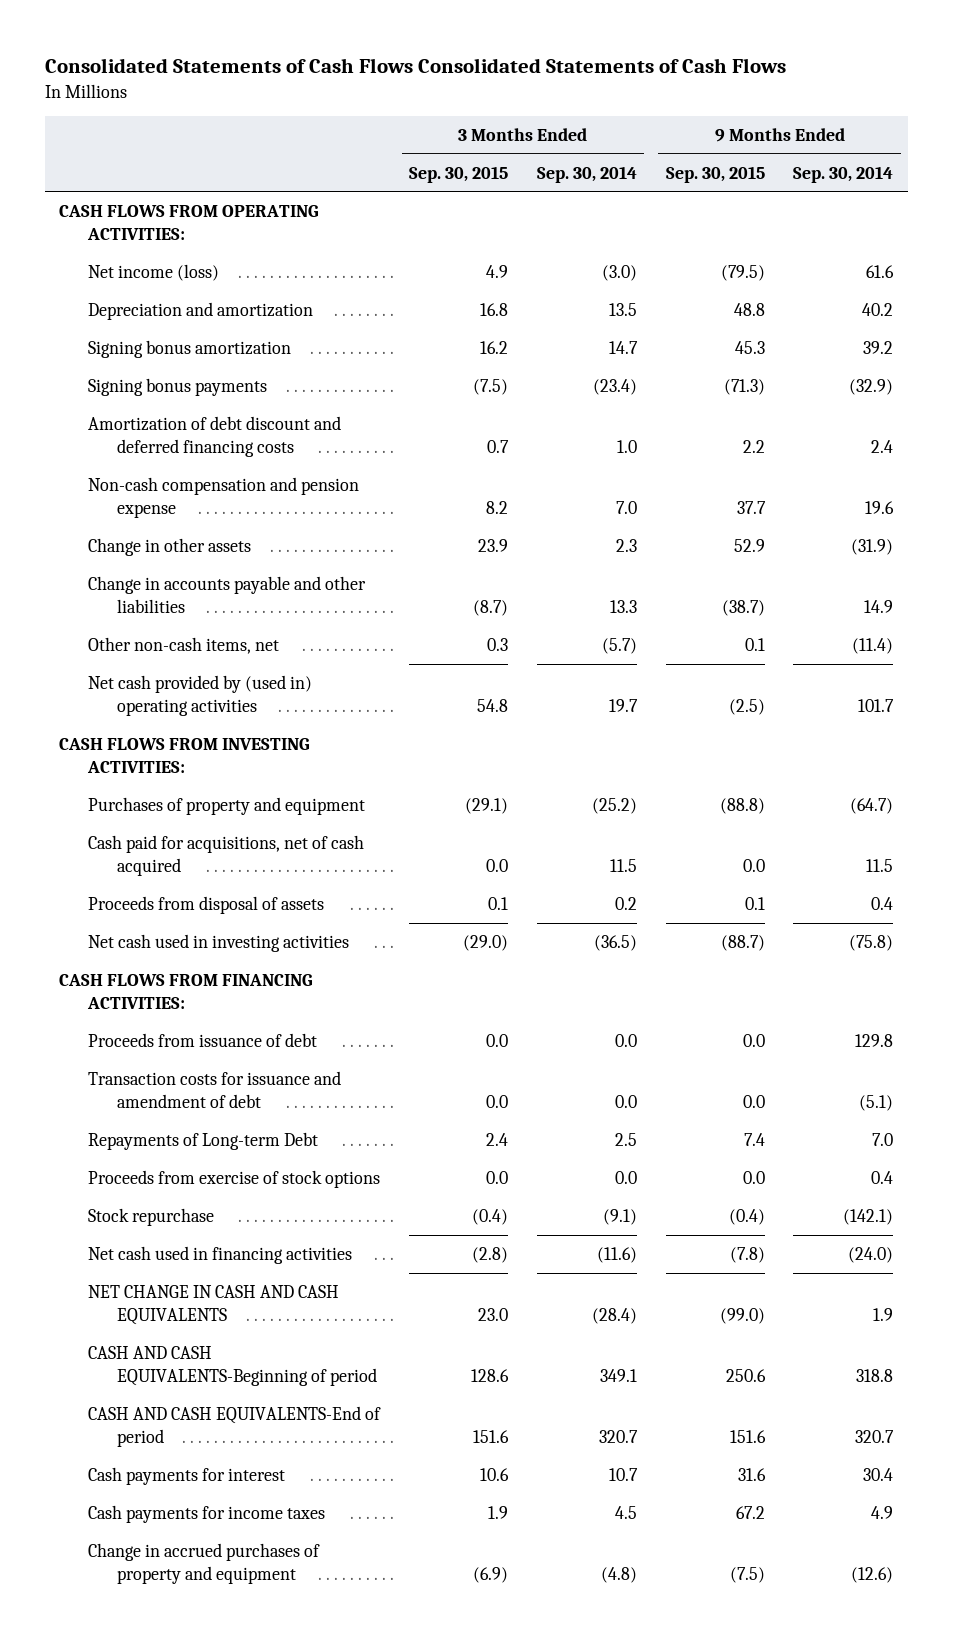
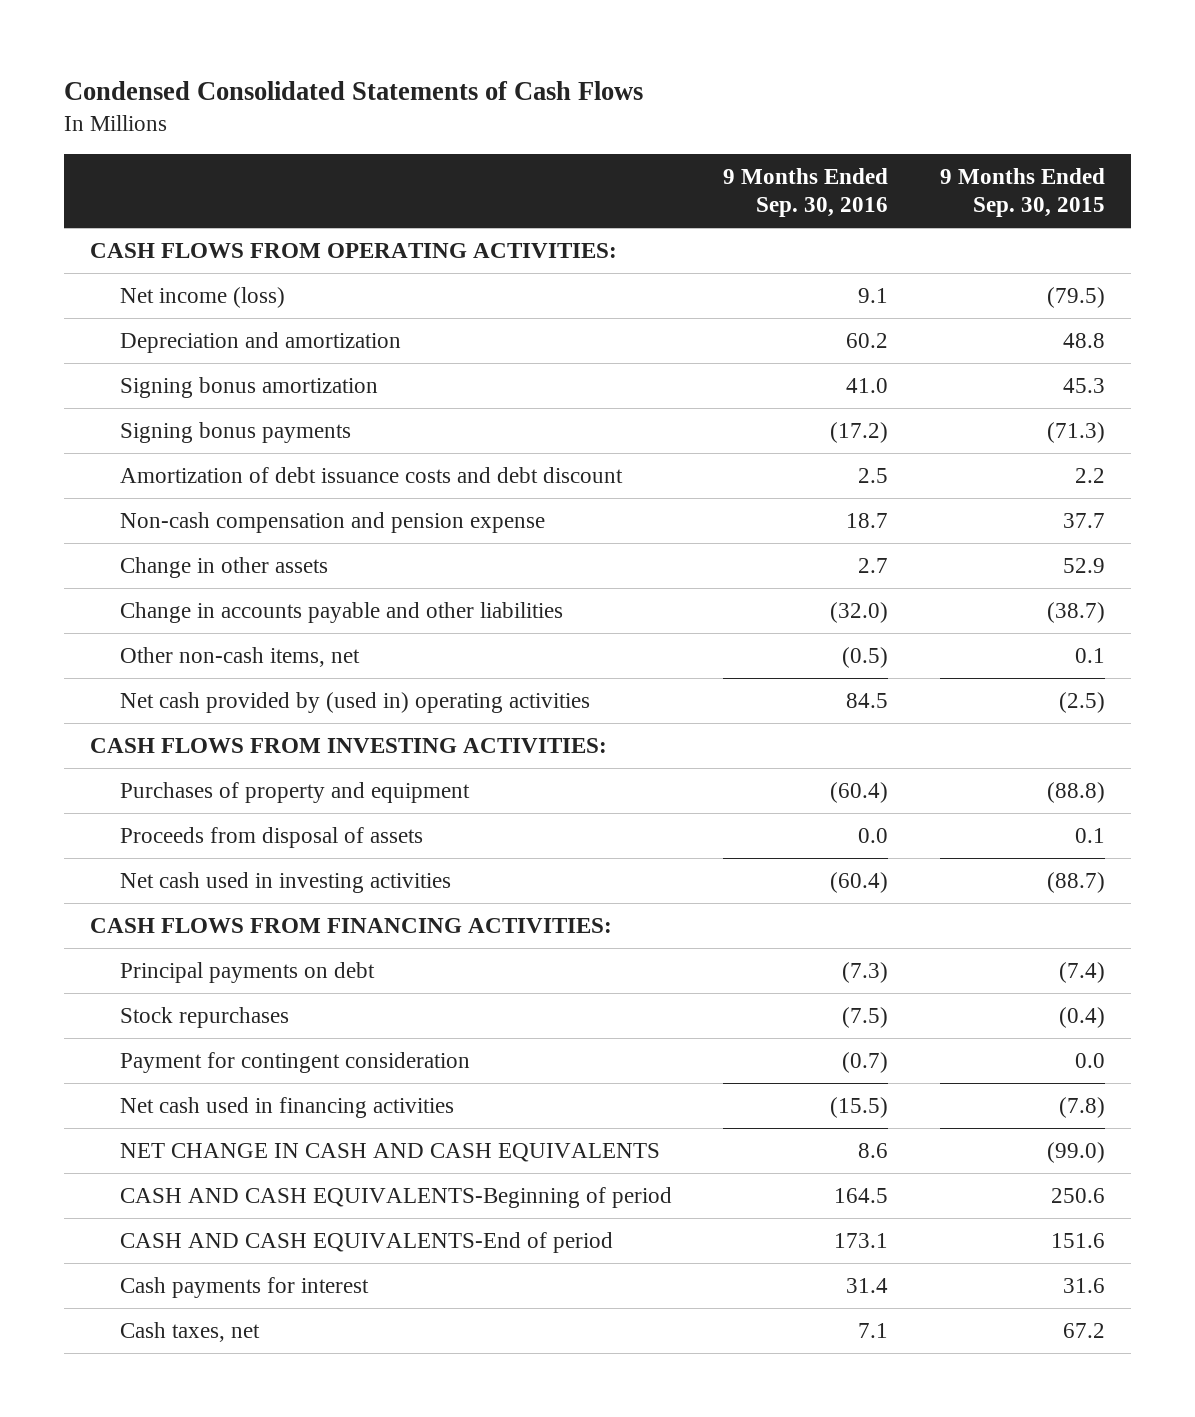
- Consolidated Statements of Cash Flows Consolidated Statements of Cash Flows
+ Condensed Consolidated Statements of Cash Flows
- | 3 Months Ended Sep. 30, 2015 | 3 Months Ended Sep. 30, 2014 | 9 Months Ended Sep. 30, 2015 | 9 Months Ended Sep. 30, 2014
+ | 9 Months Ended Sep. 30, 2016 | 9 Months Ended Sep. 30, 2015
- Amortization of debt discount and deferred financing costs | 0.7 | 1.0 | 2.2 | 2.4
+ Amortization of debt issuance costs and debt discount | 2.5 | 2.2
- Cash paid for acquisitions, net of cash acquired | 0.0 | 11.5 | 0.0 | 11.5
- Proceeds from issuance of debt | 0.0 | 0.0 | 0.0 | 129.8
- Transaction costs for issuance and amendment of debt | 0.0 | 0.0 | 0.0 | (5.1)
- Repayments of Long-term Debt | 2.4 | 2.5 | 7.4 | 7.0
- Proceeds from exercise of stock options | 0.0 | 0.0 | 0.0 | 0.4
- Stock repurchase | (0.4) | (9.1) | (0.4) | (142.1)
+ Principal payments on debt | (7.3) | (7.4)
+ Stock repurchases | (7.5) | (0.4)
+ Payment for contingent consideration | (0.7) | 0.0
- Cash payments for income taxes | 1.9 | 4.5 | 67.2 | 4.9
- Change in accrued purchases of property and equipment | (6.9) | (4.8) | (7.5) | (12.6)
+ Cash taxes, net | 7.1 | 67.2

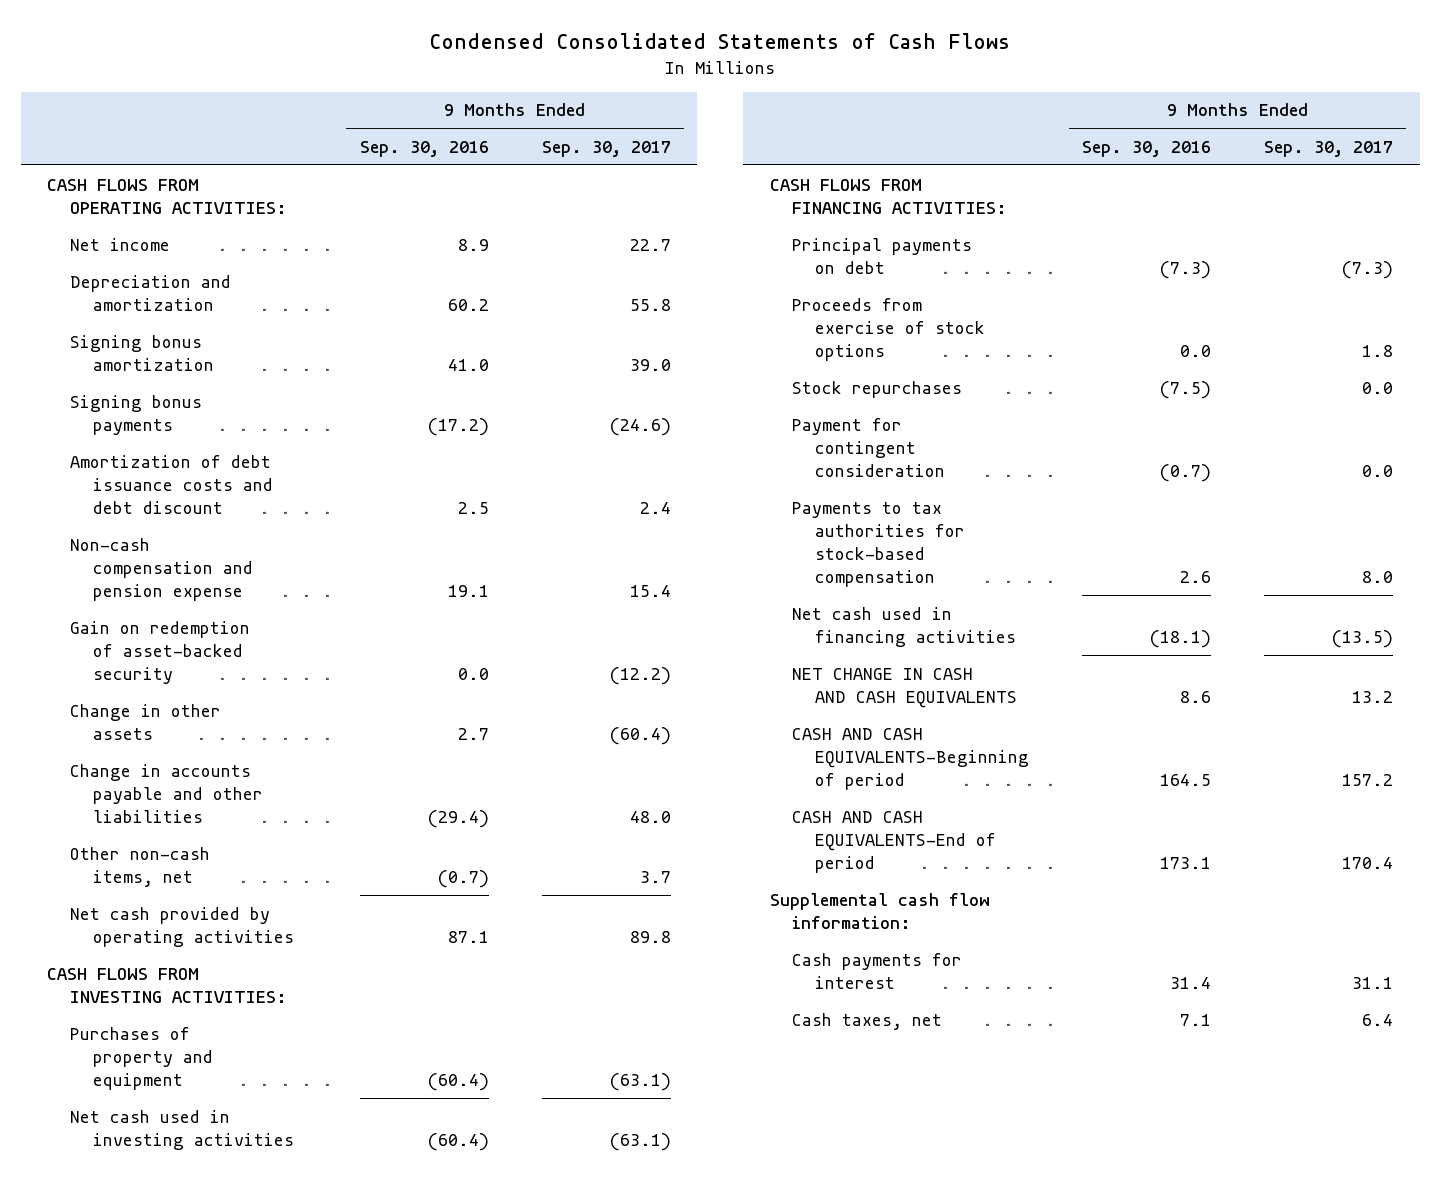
- | 9 Months Ended Sep. 30, 2016 | 9 Months Ended Sep. 30, 2015
+ | 9 Months Ended Sep. 30, 2016 | 9 Months Ended Sep. 30, 2017
- Net income (loss) | 9.1 | (79.5)
+ Net income | 8.9 | 22.7
- Non-cash compensation and pension expense | 18.7 | 37.7
+ Non-cash compensation and pension expense | 19.1 | 15.4
+ Gain on redemption of asset-backed security | 0.0 | (12.2)
- Change in accounts payable and other liabilities | (32.0) | (38.7)
- Other non-cash items, net | (0.5) | 0.1
- Net cash provided by (used in) operating activities | 84.5 | (2.5)
+ Change in accounts payable and other liabilities | (29.4) | 48.0
+ Other non-cash items, net | (0.7) | 3.7
+ Net cash provided by operating activities | 87.1 | 89.8
- Proceeds from disposal of assets | 0.0 | 0.1
+ Proceeds from exercise of stock options | 0.0 | 1.8
- Net cash used in financing activities | (15.5) | (7.8)
+ Payments to tax authorities for stock-based compensation | 2.6 | 8.0
+ Net cash used in financing activities | (18.1) | (13.5)
+ Supplemental cash flow information:

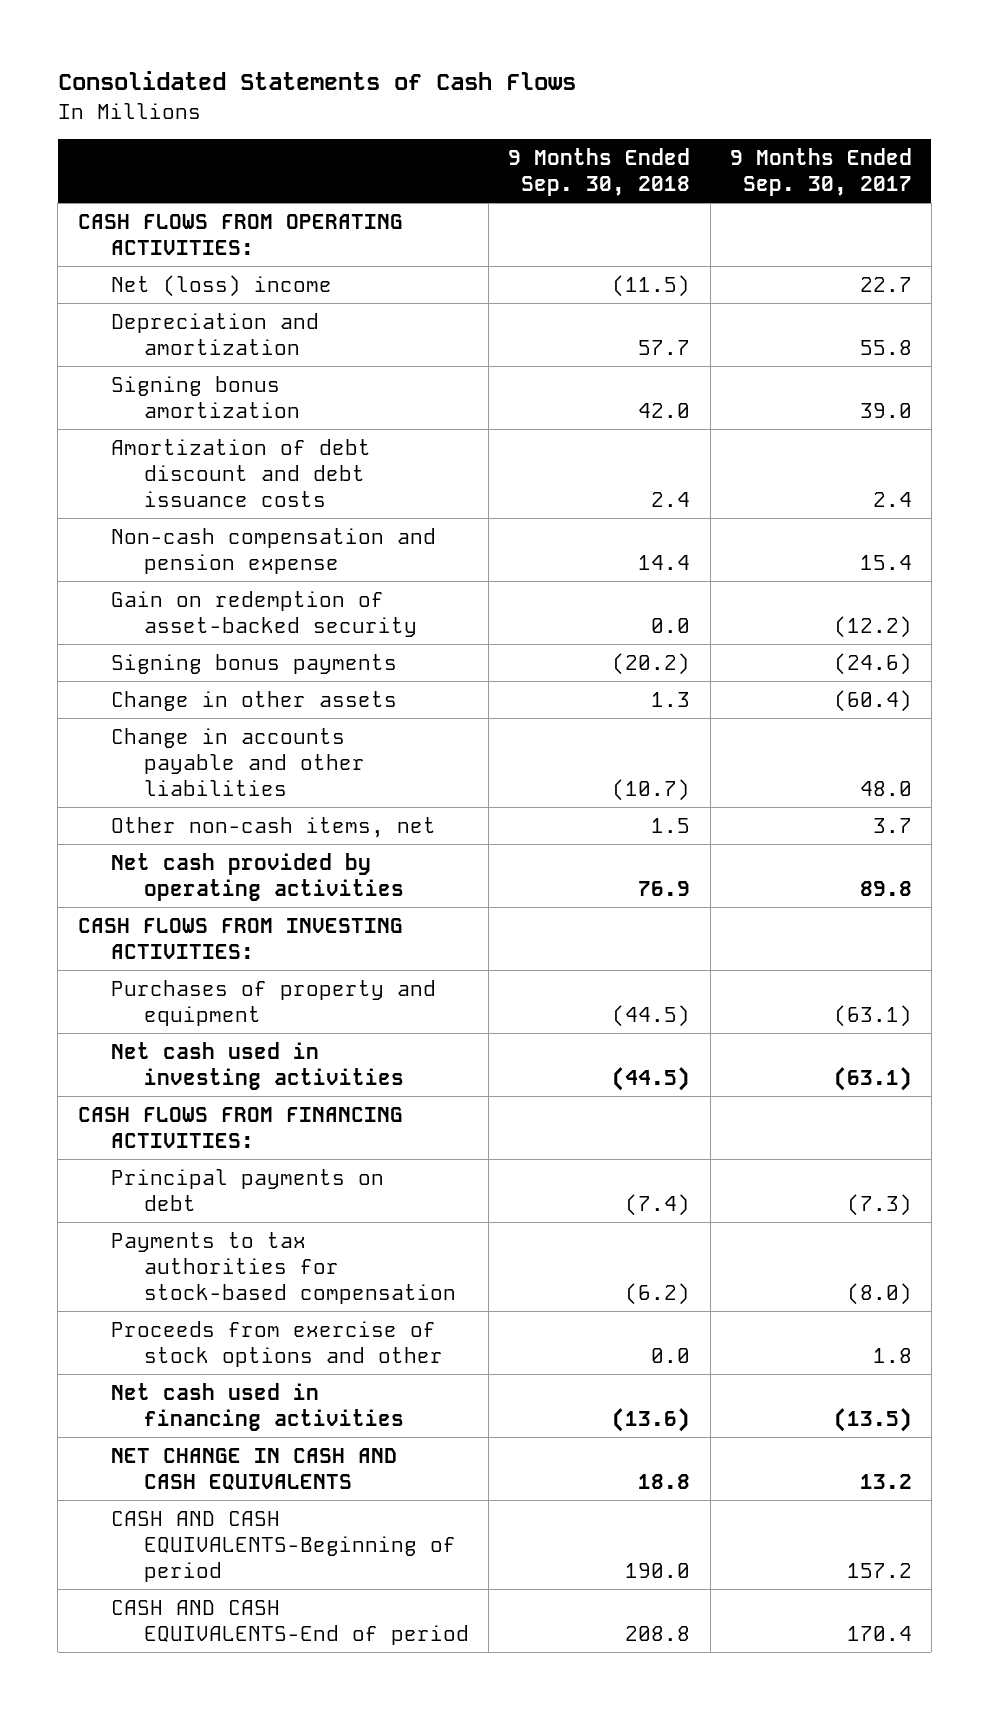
- Condensed Consolidated Statements of Cash Flows
+ Consolidated Statements of Cash Flows
- | 9 Months Ended Sep. 30, 2016 | 9 Months Ended Sep. 30, 2017
+ | 9 Months Ended Sep. 30, 2018 | 9 Months Ended Sep. 30, 2017
- Net income | 8.9 | 22.7
+ Net (loss) income | (11.5) | 22.7
- Amortization of debt issuance costs and debt discount | 2.5 | 2.4
+ Amortization of debt discount and debt issuance costs | 2.4 | 2.4
moved down: Signing bonus payments | (20.2) | (24.6)
- Proceeds from exercise of stock options | 0.0 | 1.8
- Stock repurchases | (7.5) | 0.0
- Payment for contingent consideration | (0.7) | 0.0
- Payments to tax authorities for stock-based compensation | 2.6 | 8.0
+ Payments to tax authorities for stock-based compensation | (6.2) | (8.0)
+ Proceeds from exercise of stock options and other | 0.0 | 1.8
- Supplemental cash flow information:
- Cash payments for interest | 31.4 | 31.1
- Cash taxes, net | 7.1 | 6.4

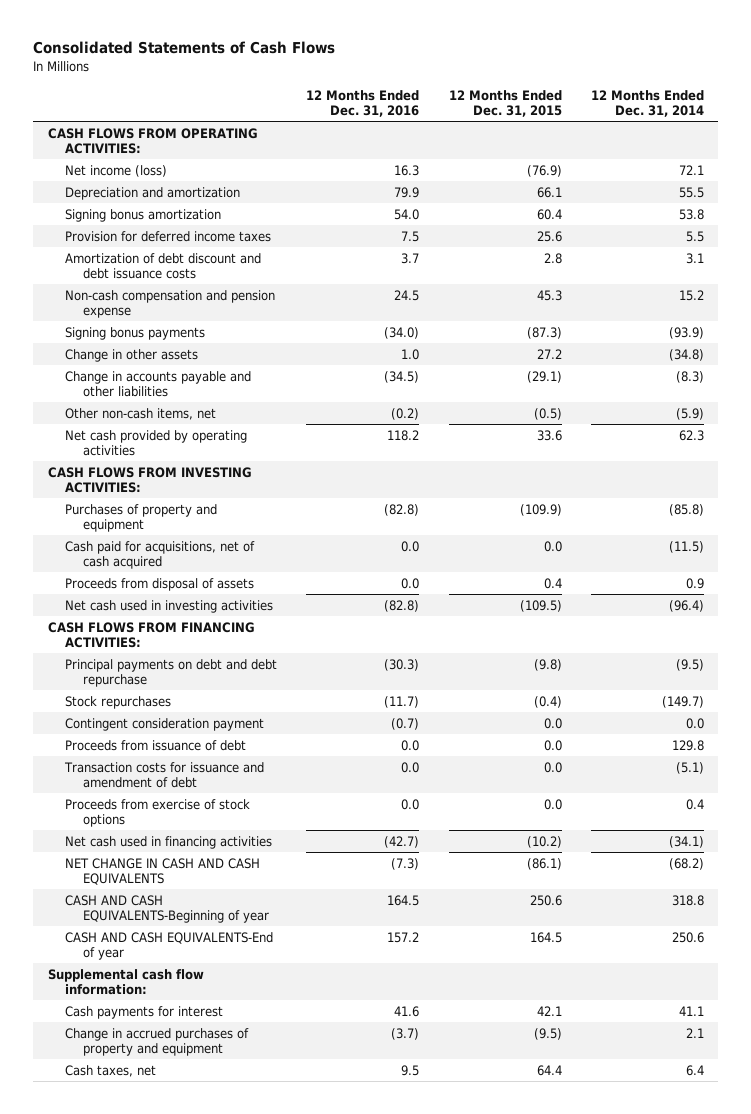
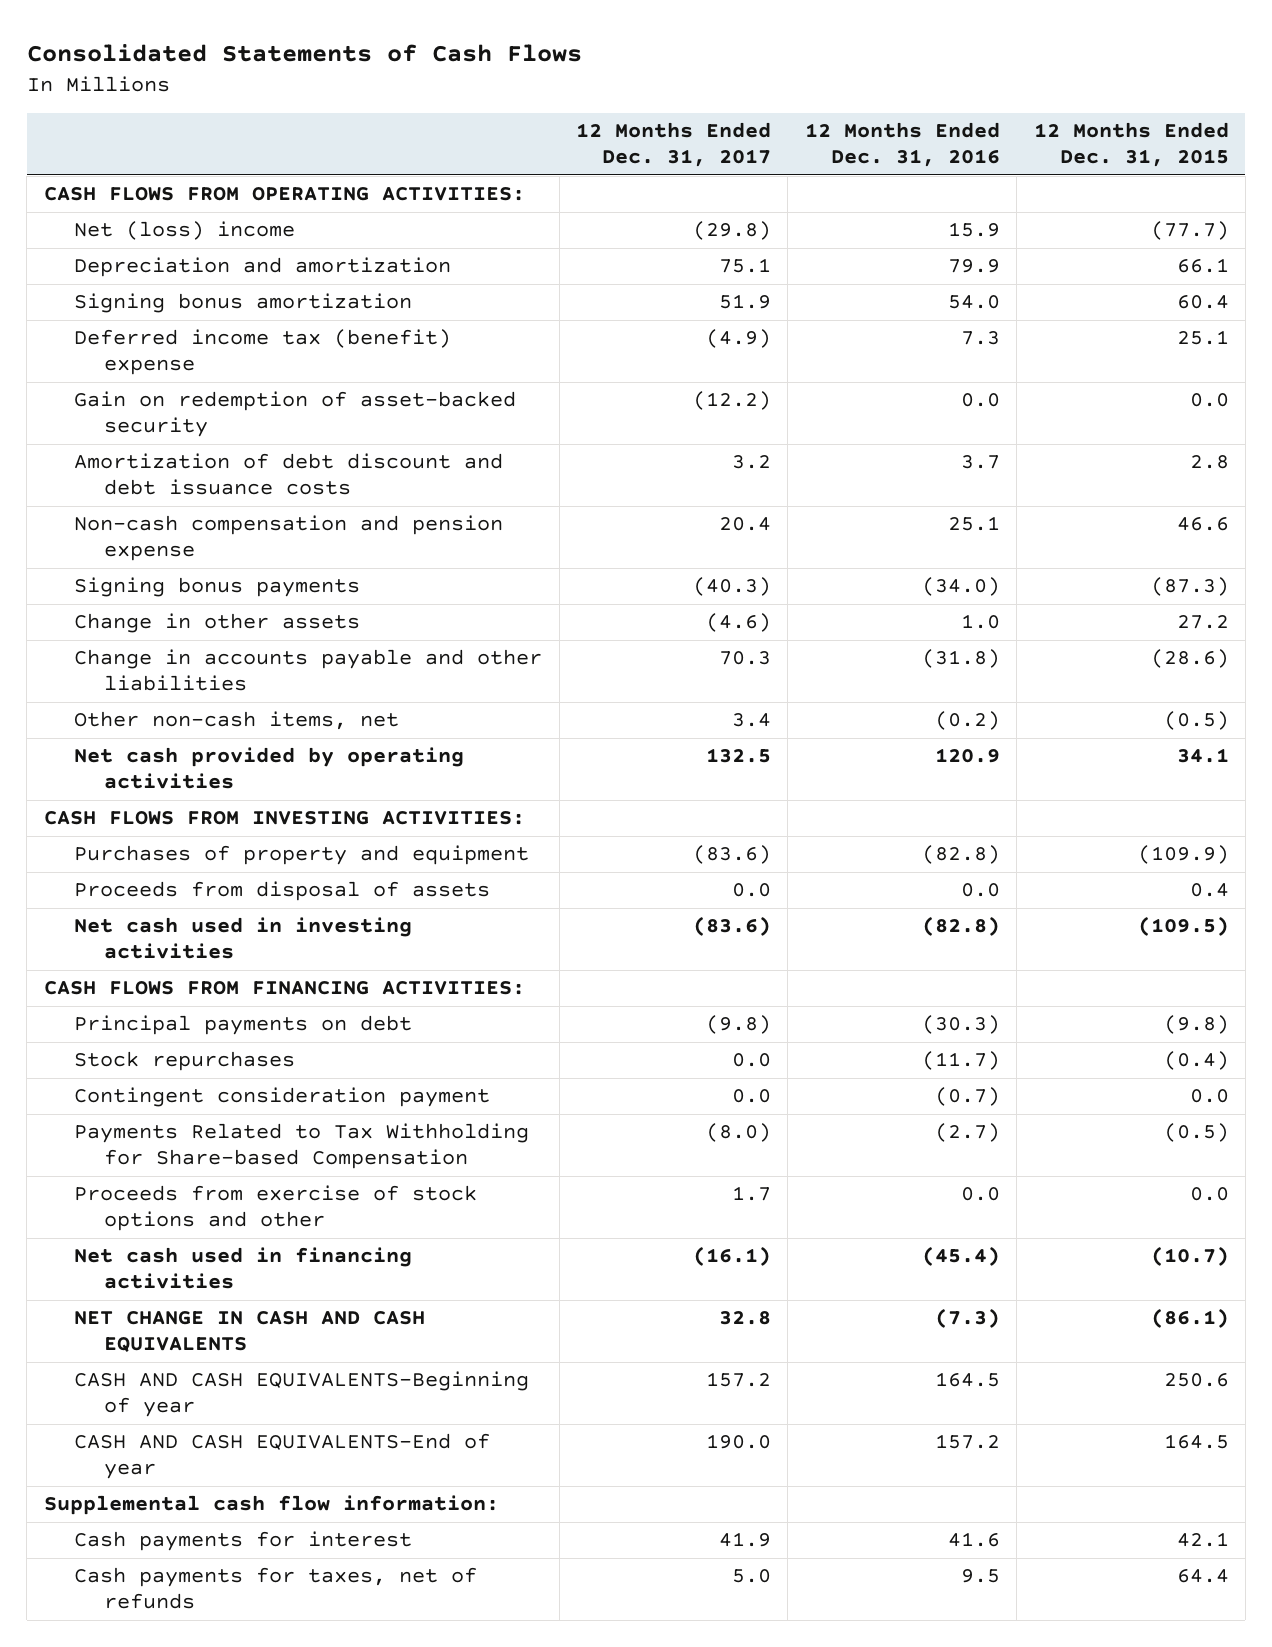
- | 12 Months Ended Dec. 31, 2016 | 12 Months Ended Dec. 31, 2015 | 12 Months Ended Dec. 31, 2014
+ | 12 Months Ended Dec. 31, 2017 | 12 Months Ended Dec. 31, 2016 | 12 Months Ended Dec. 31, 2015
- Net income (loss) | 16.3 | (76.9) | 72.1
+ Net (loss) income | (29.8) | 15.9 | (77.7)
- Provision for deferred income taxes | 7.5 | 25.6 | 5.5
+ Deferred income tax (benefit) expense | (4.9) | 7.3 | 25.1
+ Gain on redemption of asset-backed security | (12.2) | 0.0 | 0.0
- Non-cash compensation and pension expense | 24.5 | 45.3 | 15.2
+ Non-cash compensation and pension expense | 20.4 | 25.1 | 46.6
- Change in accounts payable and other liabilities | (34.5) | (29.1) | (8.3)
+ Change in accounts payable and other liabilities | 70.3 | (31.8) | (28.6)
- Net cash provided by operating activities | 118.2 | 33.6 | 62.3
+ Net cash provided by operating activities | 132.5 | 120.9 | 34.1
- Cash paid for acquisitions, net of cash acquired | 0.0 | 0.0 | (11.5)
- Principal payments on debt and debt repurchase | (30.3) | (9.8) | (9.5)
+ Principal payments on debt | (9.8) | (30.3) | (9.8)
- Proceeds from issuance of debt | 0.0 | 0.0 | 129.8
- Transaction costs for issuance and amendment of debt | 0.0 | 0.0 | (5.1)
- Proceeds from exercise of stock options | 0.0 | 0.0 | 0.4
- Net cash used in financing activities | (42.7) | (10.2) | (34.1)
+ Payments Related to Tax Withholding for Share-based Compensation | (8.0) | (2.7) | (0.5)
+ Proceeds from exercise of stock options and other | 1.7 | 0.0 | 0.0
+ Net cash used in financing activities | (16.1) | (45.4) | (10.7)
- Change in accrued purchases of property and equipment | (3.7) | (9.5) | 2.1
- Cash taxes, net | 9.5 | 64.4 | 6.4
+ Cash payments for taxes, net of refunds | 5.0 | 9.5 | 64.4

